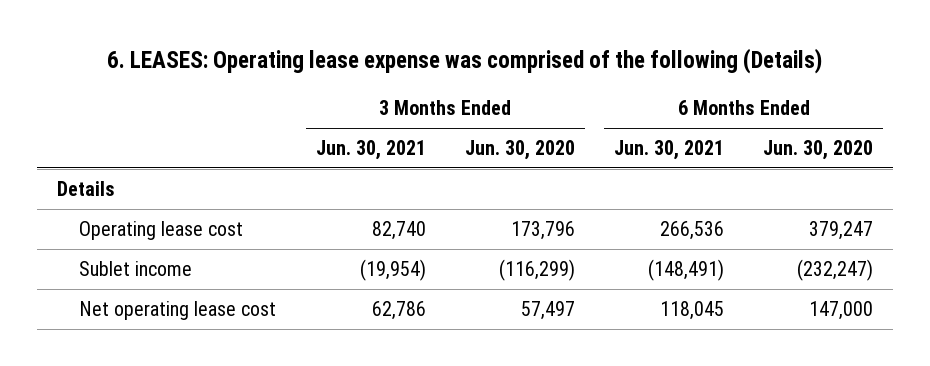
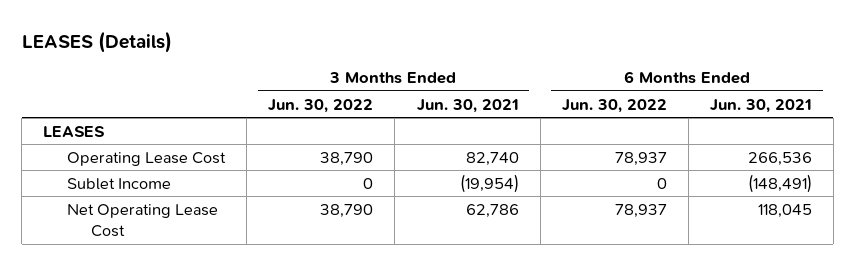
- 6. LEASES: Operating lease expense was comprised of the following (Details)
+ LEASES (Details)
- | 3 Months Ended Jun. 30, 2021 | 3 Months Ended Jun. 30, 2020 | 6 Months Ended Jun. 30, 2021 | 6 Months Ended Jun. 30, 2020
+ | 3 Months Ended Jun. 30, 2022 | 3 Months Ended Jun. 30, 2021 | 6 Months Ended Jun. 30, 2022 | 6 Months Ended Jun. 30, 2021
- Details
- Operating lease cost | 82,740 | 173,796 | 266,536 | 379,247
- Sublet income | (19,954) | (116,299) | (148,491) | (232,247)
- Net operating lease cost | 62,786 | 57,497 | 118,045 | 147,000
+ LEASES
+ Operating Lease Cost | 38,790 | 82,740 | 78,937 | 266,536
+ Sublet Income | 0 | (19,954) | 0 | (148,491)
+ Net Operating Lease Cost | 38,790 | 62,786 | 78,937 | 118,045

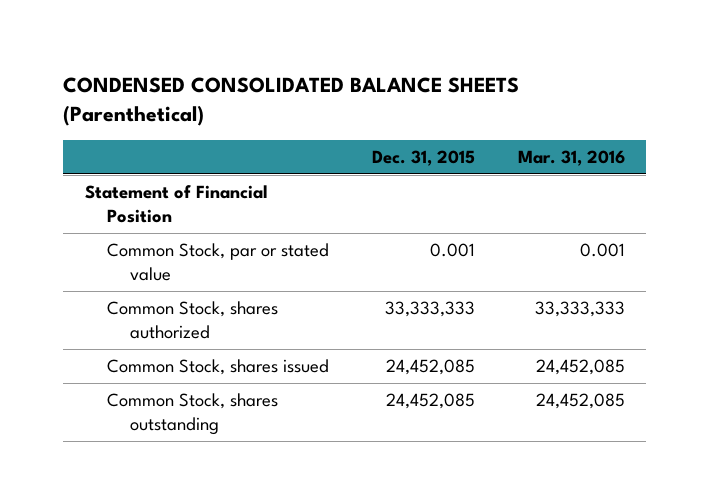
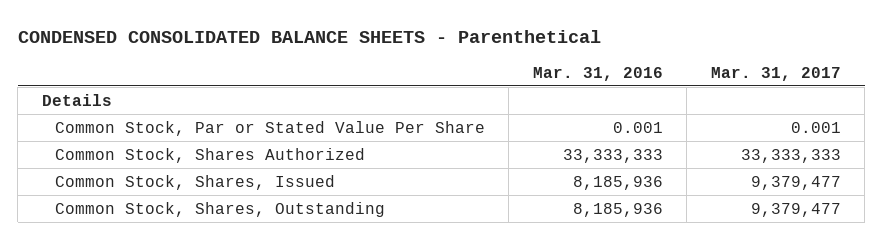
- CONDENSED CONSOLIDATED BALANCE SHEETS (Parenthetical)
+ CONDENSED CONSOLIDATED BALANCE SHEETS - Parenthetical
- | Dec. 31, 2015 | Mar. 31, 2016
+ | Mar. 31, 2016 | Mar. 31, 2017
- Statement of Financial Position
- Common Stock, par or stated value | 0.001 | 0.001
- Common Stock, shares authorized | 33,333,333 | 33,333,333
- Common Stock, shares issued | 24,452,085 | 24,452,085
- Common Stock, shares outstanding | 24,452,085 | 24,452,085
+ Details
+ Common Stock, Par or Stated Value Per Share | 0.001 | 0.001
+ Common Stock, Shares Authorized | 33,333,333 | 33,333,333
+ Common Stock, Shares, Issued | 8,185,936 | 9,379,477
+ Common Stock, Shares, Outstanding | 8,185,936 | 9,379,477

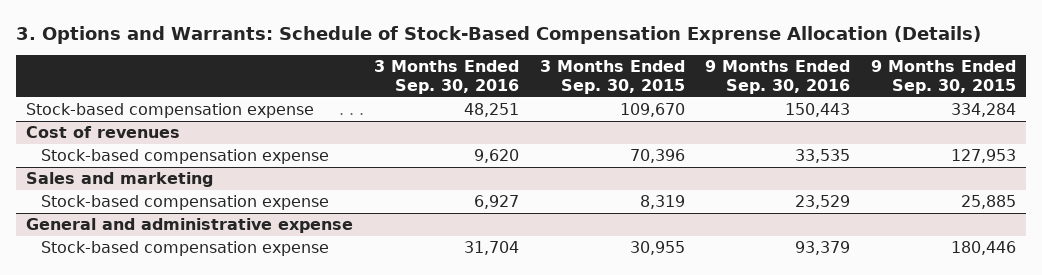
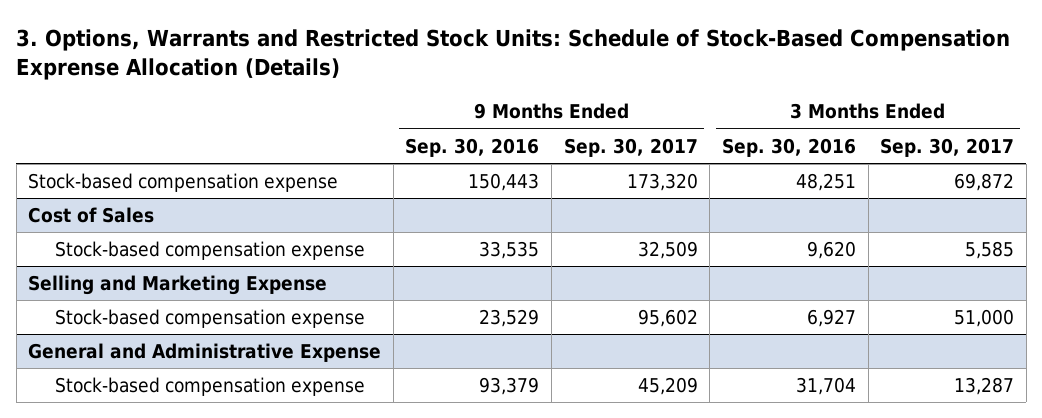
- 3. Options and Warrants: Schedule of Stock-Based Compensation Exprense Allocation (Details)
+ 3. Options, Warrants and Restricted Stock Units: Schedule of Stock-Based Compensation Exprense Allocation (Details)
- | 3 Months Ended Sep. 30, 2016 | 3 Months Ended Sep. 30, 2015 | 9 Months Ended Sep. 30, 2016 | 9 Months Ended Sep. 30, 2015
+ | 9 Months Ended Sep. 30, 2016 | 9 Months Ended Sep. 30, 2017 | 3 Months Ended Sep. 30, 2016 | 3 Months Ended Sep. 30, 2017
- Cost of revenues
+ Cost of Sales
- Sales and marketing
+ Selling and Marketing Expense
- General and administrative expense
+ General and Administrative Expense

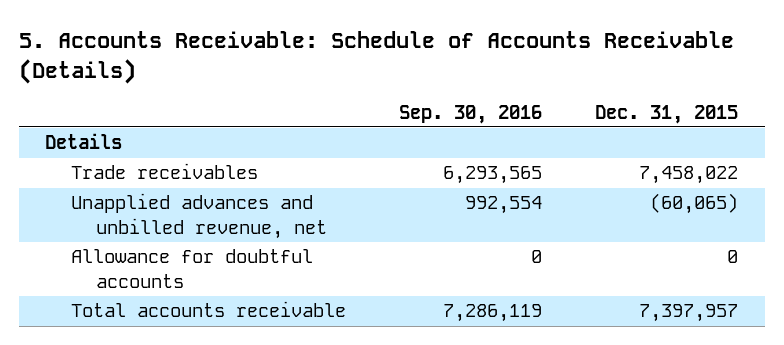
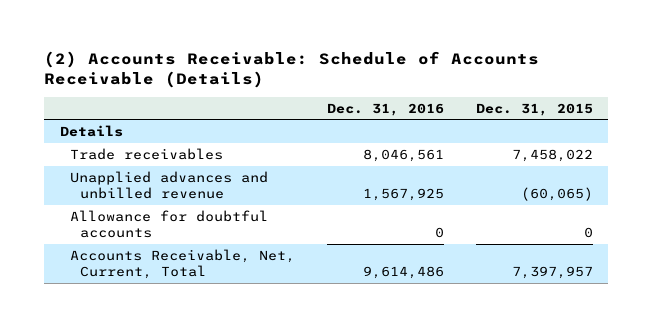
- 5. Accounts Receivable: Schedule of Accounts Receivable (Details)
+ (2) Accounts Receivable: Schedule of Accounts Receivable (Details)
- | Sep. 30, 2016 | Dec. 31, 2015
+ | Dec. 31, 2016 | Dec. 31, 2015
- Unapplied advances and unbilled revenue, net | 992,554 | (60,065)
+ Unapplied advances and unbilled revenue | 1,567,925 | (60,065)
- Total accounts receivable | 7,286,119 | 7,397,957
+ Accounts Receivable, Net, Current, Total | 9,614,486 | 7,397,957

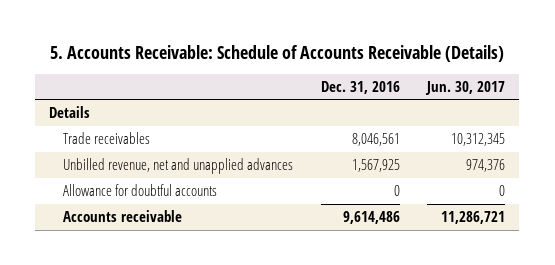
- (2) Accounts Receivable: Schedule of Accounts Receivable (Details)
+ 5. Accounts Receivable: Schedule of Accounts Receivable (Details)
- | Dec. 31, 2016 | Dec. 31, 2015
+ | Dec. 31, 2016 | Jun. 30, 2017
- Unapplied advances and unbilled revenue | 1,567,925 | (60,065)
+ Unbilled revenue, net and unapplied advances | 1,567,925 | 974,376
- Accounts Receivable, Net, Current, Total | 9,614,486 | 7,397,957
+ Accounts receivable | 9,614,486 | 11,286,721

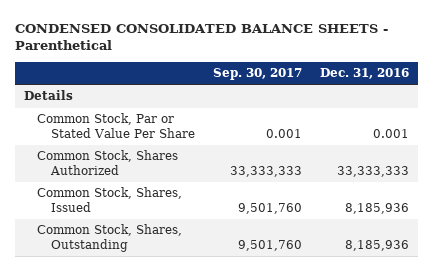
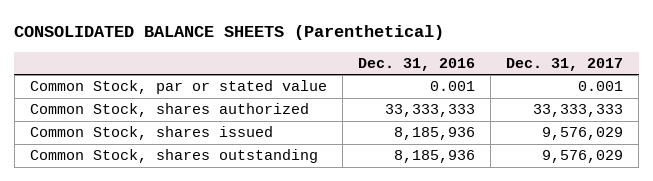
- CONDENSED CONSOLIDATED BALANCE SHEETS - Parenthetical
+ CONSOLIDATED BALANCE SHEETS (Parenthetical)
- | Sep. 30, 2017 | Dec. 31, 2016
+ | Dec. 31, 2016 | Dec. 31, 2017
- Details
- Common Stock, Par or Stated Value Per Share | 0.001 | 0.001
- Common Stock, Shares Authorized | 33,333,333 | 33,333,333
- Common Stock, Shares, Issued | 9,501,760 | 8,185,936
- Common Stock, Shares, Outstanding | 9,501,760 | 8,185,936
+ Common Stock, par or stated value | 0.001 | 0.001
+ Common Stock, shares authorized | 33,333,333 | 33,333,333
+ Common Stock, shares issued | 8,185,936 | 9,576,029
+ Common Stock, shares outstanding | 8,185,936 | 9,576,029

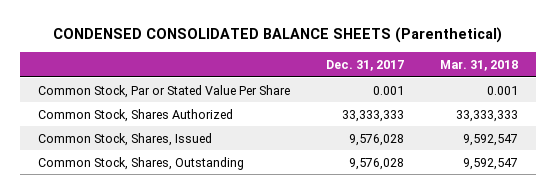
- CONSOLIDATED BALANCE SHEETS (Parenthetical)
+ CONDENSED CONSOLIDATED BALANCE SHEETS (Parenthetical)
- | Dec. 31, 2016 | Dec. 31, 2017
+ | Dec. 31, 2017 | Mar. 31, 2018
- Common Stock, par or stated value | 0.001 | 0.001
- Common Stock, shares authorized | 33,333,333 | 33,333,333
- Common Stock, shares issued | 8,185,936 | 9,576,029
- Common Stock, shares outstanding | 8,185,936 | 9,576,029
+ Common Stock, Par or Stated Value Per Share | 0.001 | 0.001
+ Common Stock, Shares Authorized | 33,333,333 | 33,333,333
+ Common Stock, Shares, Issued | 9,576,028 | 9,592,547
+ Common Stock, Shares, Outstanding | 9,576,028 | 9,592,547

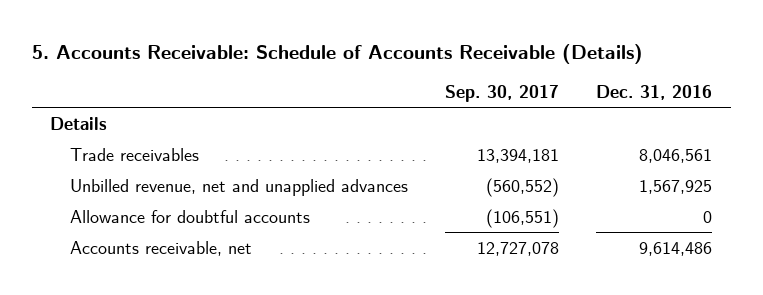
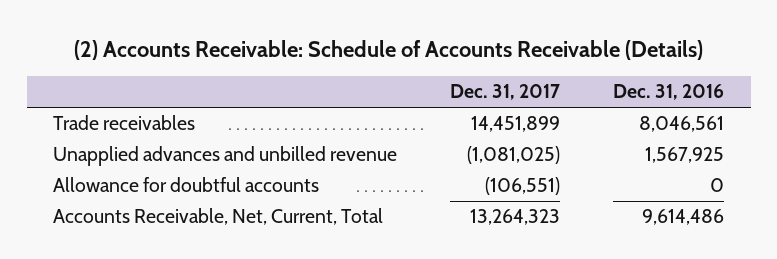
- 5. Accounts Receivable: Schedule of Accounts Receivable (Details)
+ (2) Accounts Receivable: Schedule of Accounts Receivable (Details)
- | Sep. 30, 2017 | Dec. 31, 2016
+ | Dec. 31, 2017 | Dec. 31, 2016
- Details
- Unbilled revenue, net and unapplied advances | (560,552) | 1,567,925
+ Unapplied advances and unbilled revenue | (1,081,025) | 1,567,925
- Accounts receivable, net | 12,727,078 | 9,614,486
+ Accounts Receivable, Net, Current, Total | 13,264,323 | 9,614,486

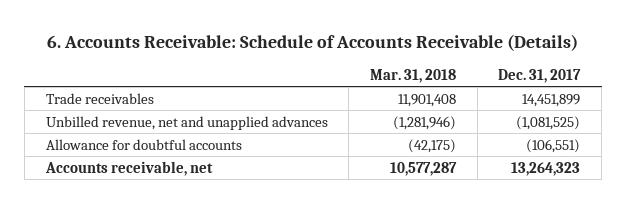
- (2) Accounts Receivable: Schedule of Accounts Receivable (Details)
+ 6. Accounts Receivable: Schedule of Accounts Receivable (Details)
- | Dec. 31, 2017 | Dec. 31, 2016
+ | Mar. 31, 2018 | Dec. 31, 2017
- Unapplied advances and unbilled revenue | (1,081,025) | 1,567,925
+ Unbilled revenue, net and unapplied advances | (1,281,946) | (1,081,525)
- Accounts Receivable, Net, Current, Total | 13,264,323 | 9,614,486
+ Accounts receivable, net | 10,577,287 | 13,264,323

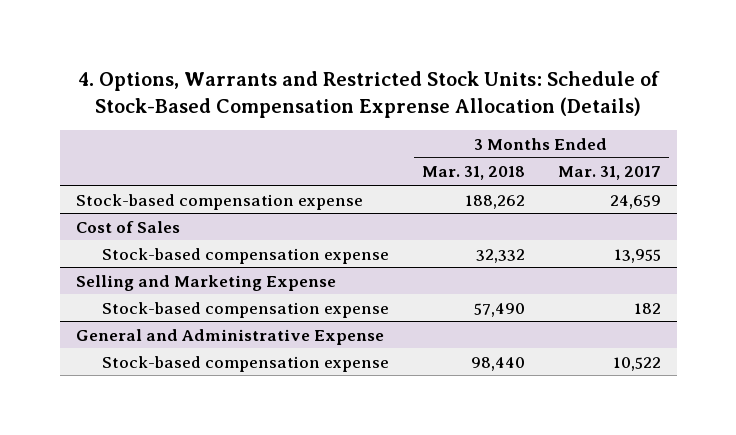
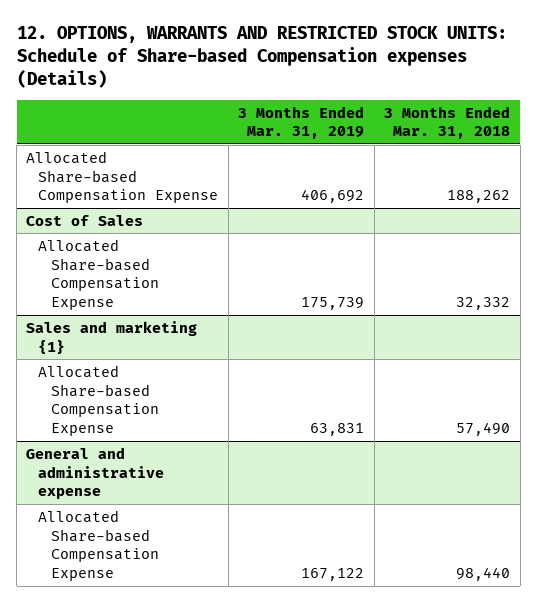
- 4. Options, Warrants and Restricted Stock Units: Schedule of Stock-Based Compensation Exprense Allocation (Details)
+ 12. OPTIONS, WARRANTS AND RESTRICTED STOCK UNITS: Schedule of Share-based Compensation expenses (Details)
- | 3 Months Ended Mar. 31, 2018 | 3 Months Ended Mar. 31, 2017
+ | 3 Months Ended Mar. 31, 2019 | 3 Months Ended Mar. 31, 2018
- Stock-based compensation expense | 188,262 | 24,659
+ Allocated Share-based Compensation Expense | 406,692 | 188,262
@ Cost of Sales
- Stock-based compensation expense | 32,332 | 13,955
- Selling and Marketing Expense
- Stock-based compensation expense | 57,490 | 182
- General and Administrative Expense
- Stock-based compensation expense | 98,440 | 10,522
@ Cost of Sales
+ Allocated Share-based Compensation Expense | 175,739 | 32,332
+ Sales and marketing {1}
+ Allocated Share-based Compensation Expense | 63,831 | 57,490
+ General and administrative expense
+ Allocated Share-based Compensation Expense | 167,122 | 98,440

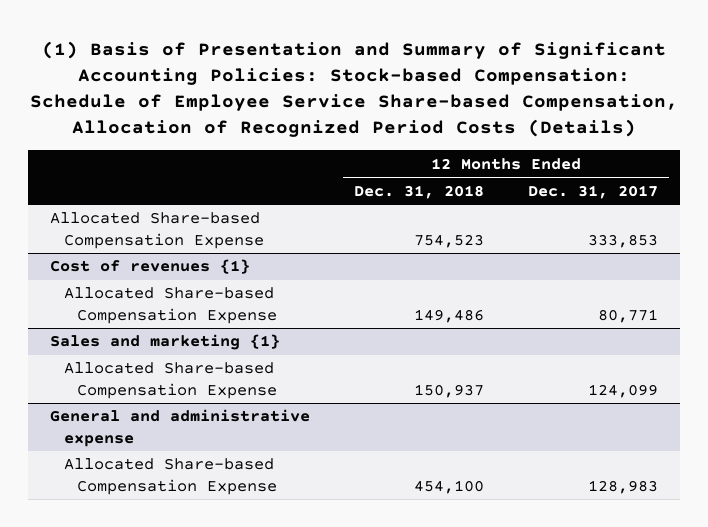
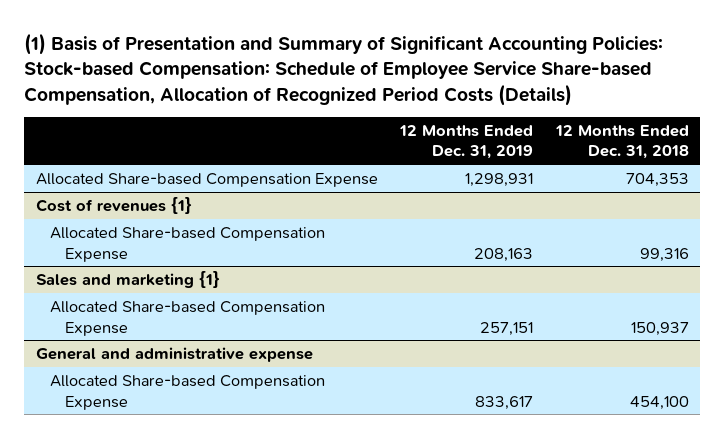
- | 12 Months Ended Dec. 31, 2018 | 12 Months Ended Dec. 31, 2017
+ | 12 Months Ended Dec. 31, 2019 | 12 Months Ended Dec. 31, 2018
- Allocated Share-based Compensation Expense | 754,523 | 333,853
+ Allocated Share-based Compensation Expense | 1,298,931 | 704,353
@ Cost of revenues {1}
- Allocated Share-based Compensation Expense | 149,486 | 80,771
+ Allocated Share-based Compensation Expense | 208,163 | 99,316

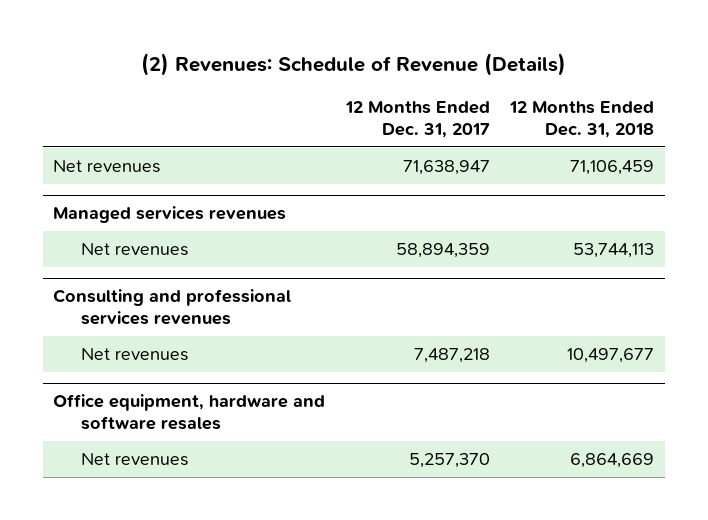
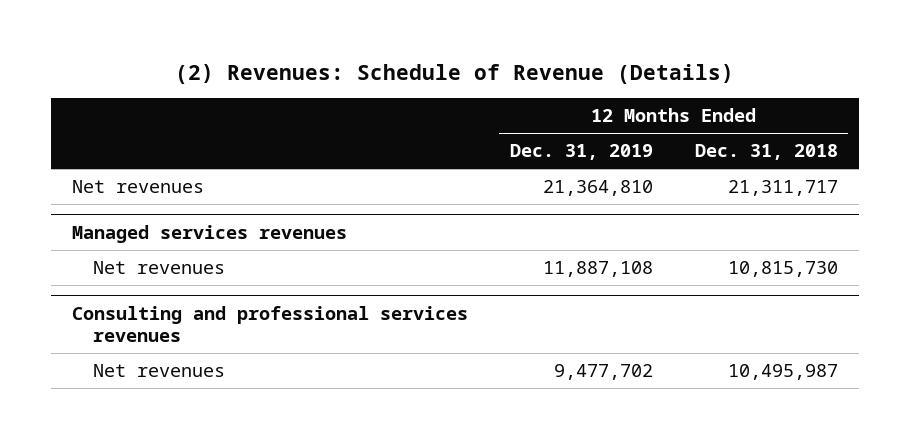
- | 12 Months Ended Dec. 31, 2017 | 12 Months Ended Dec. 31, 2018
+ | 12 Months Ended Dec. 31, 2019 | 12 Months Ended Dec. 31, 2018
- Net revenues | 71,638,947 | 71,106,459
+ Net revenues | 21,364,810 | 21,311,717
@ Managed services revenues
- Net revenues | 58,894,359 | 53,744,113
+ Net revenues | 11,887,108 | 10,815,730
@ Consulting and professional services revenues
- Net revenues | 7,487,218 | 10,497,677
- Office equipment, hardware and software resales
- Net revenues | 5,257,370 | 6,864,669
@ Consulting and professional services revenues
+ Net revenues | 9,477,702 | 10,495,987

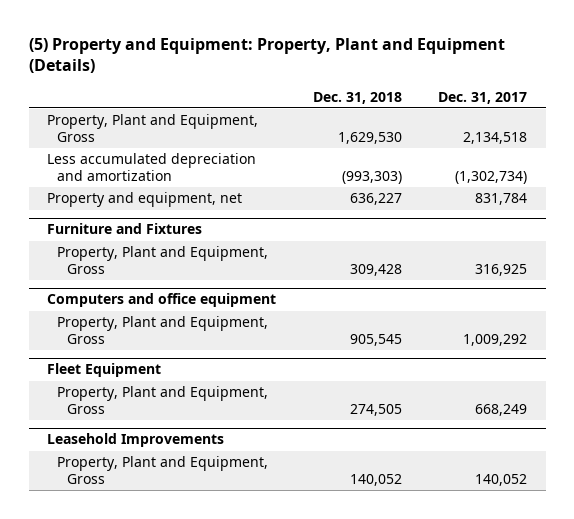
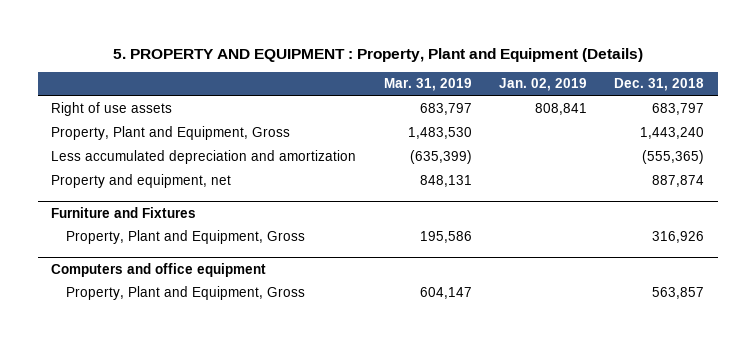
- (5) Property and Equipment: Property, Plant and Equipment (Details)
+ 5. PROPERTY AND EQUIPMENT : Property, Plant and Equipment (Details)
- | Dec. 31, 2018 | Dec. 31, 2017
+ | Mar. 31, 2019 | Jan. 02, 2019 | Dec. 31, 2018
- Property, Plant and Equipment, Gross | 1,629,530 | 2,134,518
- Less accumulated depreciation and amortization | (993,303) | (1,302,734)
- Property and equipment, net | 636,227 | 831,784
+ Right of use assets | 683,797 | 808,841 | 683,797
+ Property, Plant and Equipment, Gross | 1,483,530 | | 1,443,240
+ Less accumulated depreciation and amortization | (635,399) | | (555,365)
+ Property and equipment, net | 848,131 | | 887,874
@ Furniture and Fixtures
- Property, Plant and Equipment, Gross | 309,428 | 316,925
+ Property, Plant and Equipment, Gross | 195,586 | | 316,926
@ Computers and office equipment
- Property, Plant and Equipment, Gross | 905,545 | 1,009,292
- Fleet Equipment
- Property, Plant and Equipment, Gross | 274,505 | 668,249
- Leasehold Improvements
- Property, Plant and Equipment, Gross | 140,052 | 140,052
@ Computers and office equipment
+ Property, Plant and Equipment, Gross | 604,147 | | 563,857

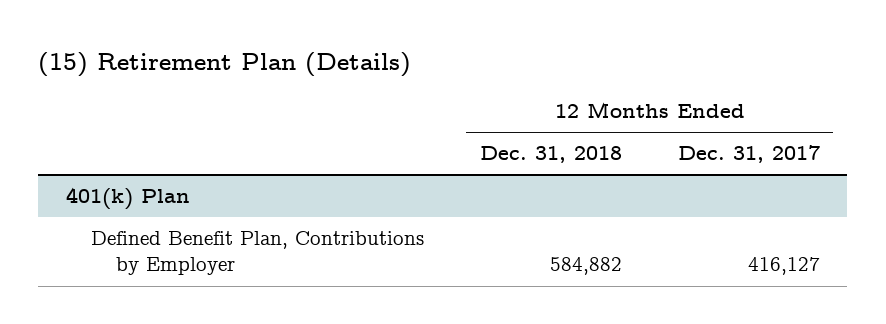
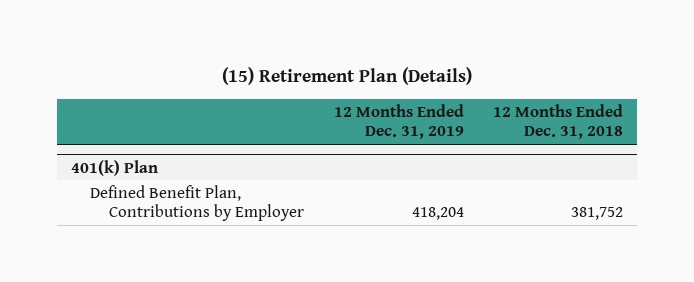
- | 12 Months Ended Dec. 31, 2018 | 12 Months Ended Dec. 31, 2017
+ | 12 Months Ended Dec. 31, 2019 | 12 Months Ended Dec. 31, 2018
@ 401(k) Plan
- Defined Benefit Plan, Contributions by Employer | 584,882 | 416,127
+ Defined Benefit Plan, Contributions by Employer | 418,204 | 381,752

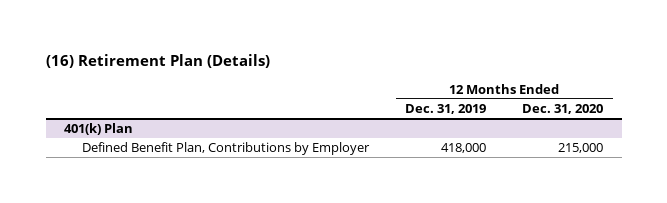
- (15) Retirement Plan (Details)
+ (16) Retirement Plan (Details)
- | 12 Months Ended Dec. 31, 2019 | 12 Months Ended Dec. 31, 2018
+ | 12 Months Ended Dec. 31, 2019 | 12 Months Ended Dec. 31, 2020
@ 401(k) Plan
- Defined Benefit Plan, Contributions by Employer | 418,204 | 381,752
+ Defined Benefit Plan, Contributions by Employer | 418,000 | 215,000

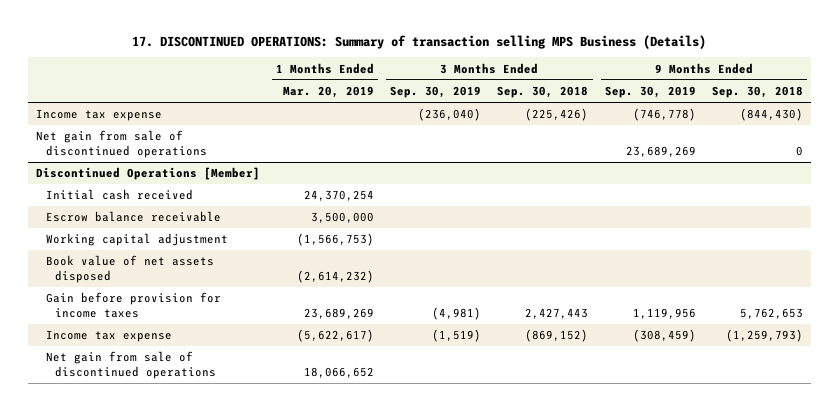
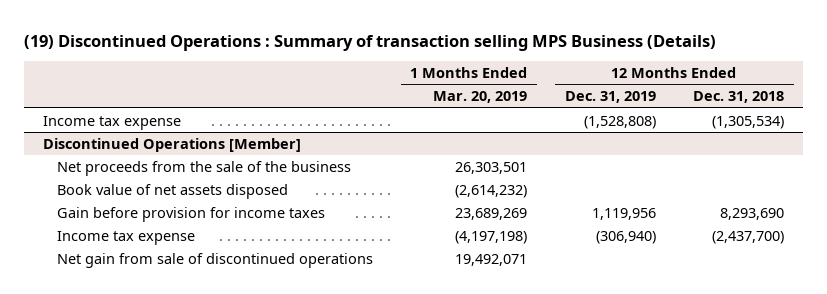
- 17. DISCONTINUED OPERATIONS: Summary of transaction selling MPS Business (Details)
+ (19) Discontinued Operations : Summary of transaction selling MPS Business (Details)
- | 1 Months Ended Mar. 20, 2019 | 3 Months Ended Sep. 30, 2019 | 3 Months Ended Sep. 30, 2018 | 9 Months Ended Sep. 30, 2019 | 9 Months Ended Sep. 30, 2018
+ | 1 Months Ended Mar. 20, 2019 | 12 Months Ended Dec. 31, 2019 | 12 Months Ended Dec. 31, 2018
- Net gain from sale of discontinued operations | | | | 23,689,269 | 0
@ Discontinued Operations [Member]
- Initial cash received | 24,370,254 | | | |
- Escrow balance receivable | 3,500,000 | | | |
- Working capital adjustment | (1,566,753) | | | |
+ Net proceeds from the sale of the business | 26,303,501 | |
- Income tax expense | (5,622,617) | (1,519) | (869,152) | (308,459) | (1,259,793)
- Net gain from sale of discontinued operations | 18,066,652 | | | |
+ Income tax expense | (4,197,198) | (306,940) | (2,437,700)
+ Net gain from sale of discontinued operations | 19,492,071 | |

